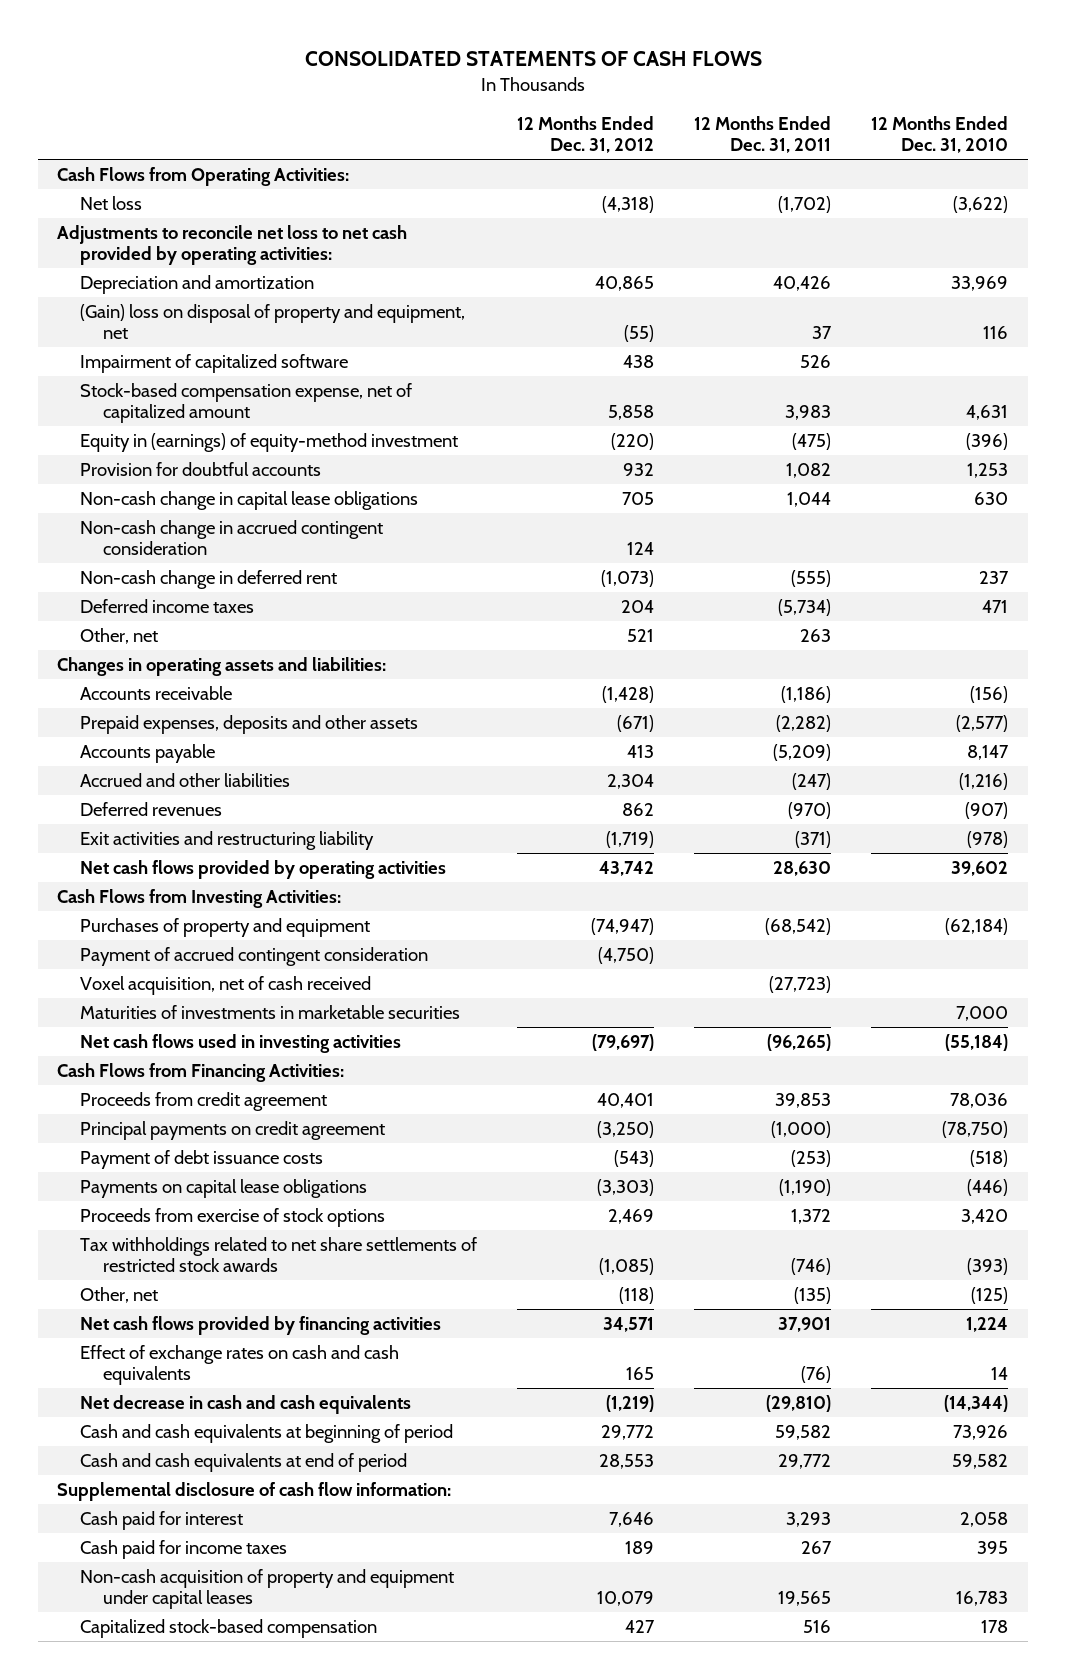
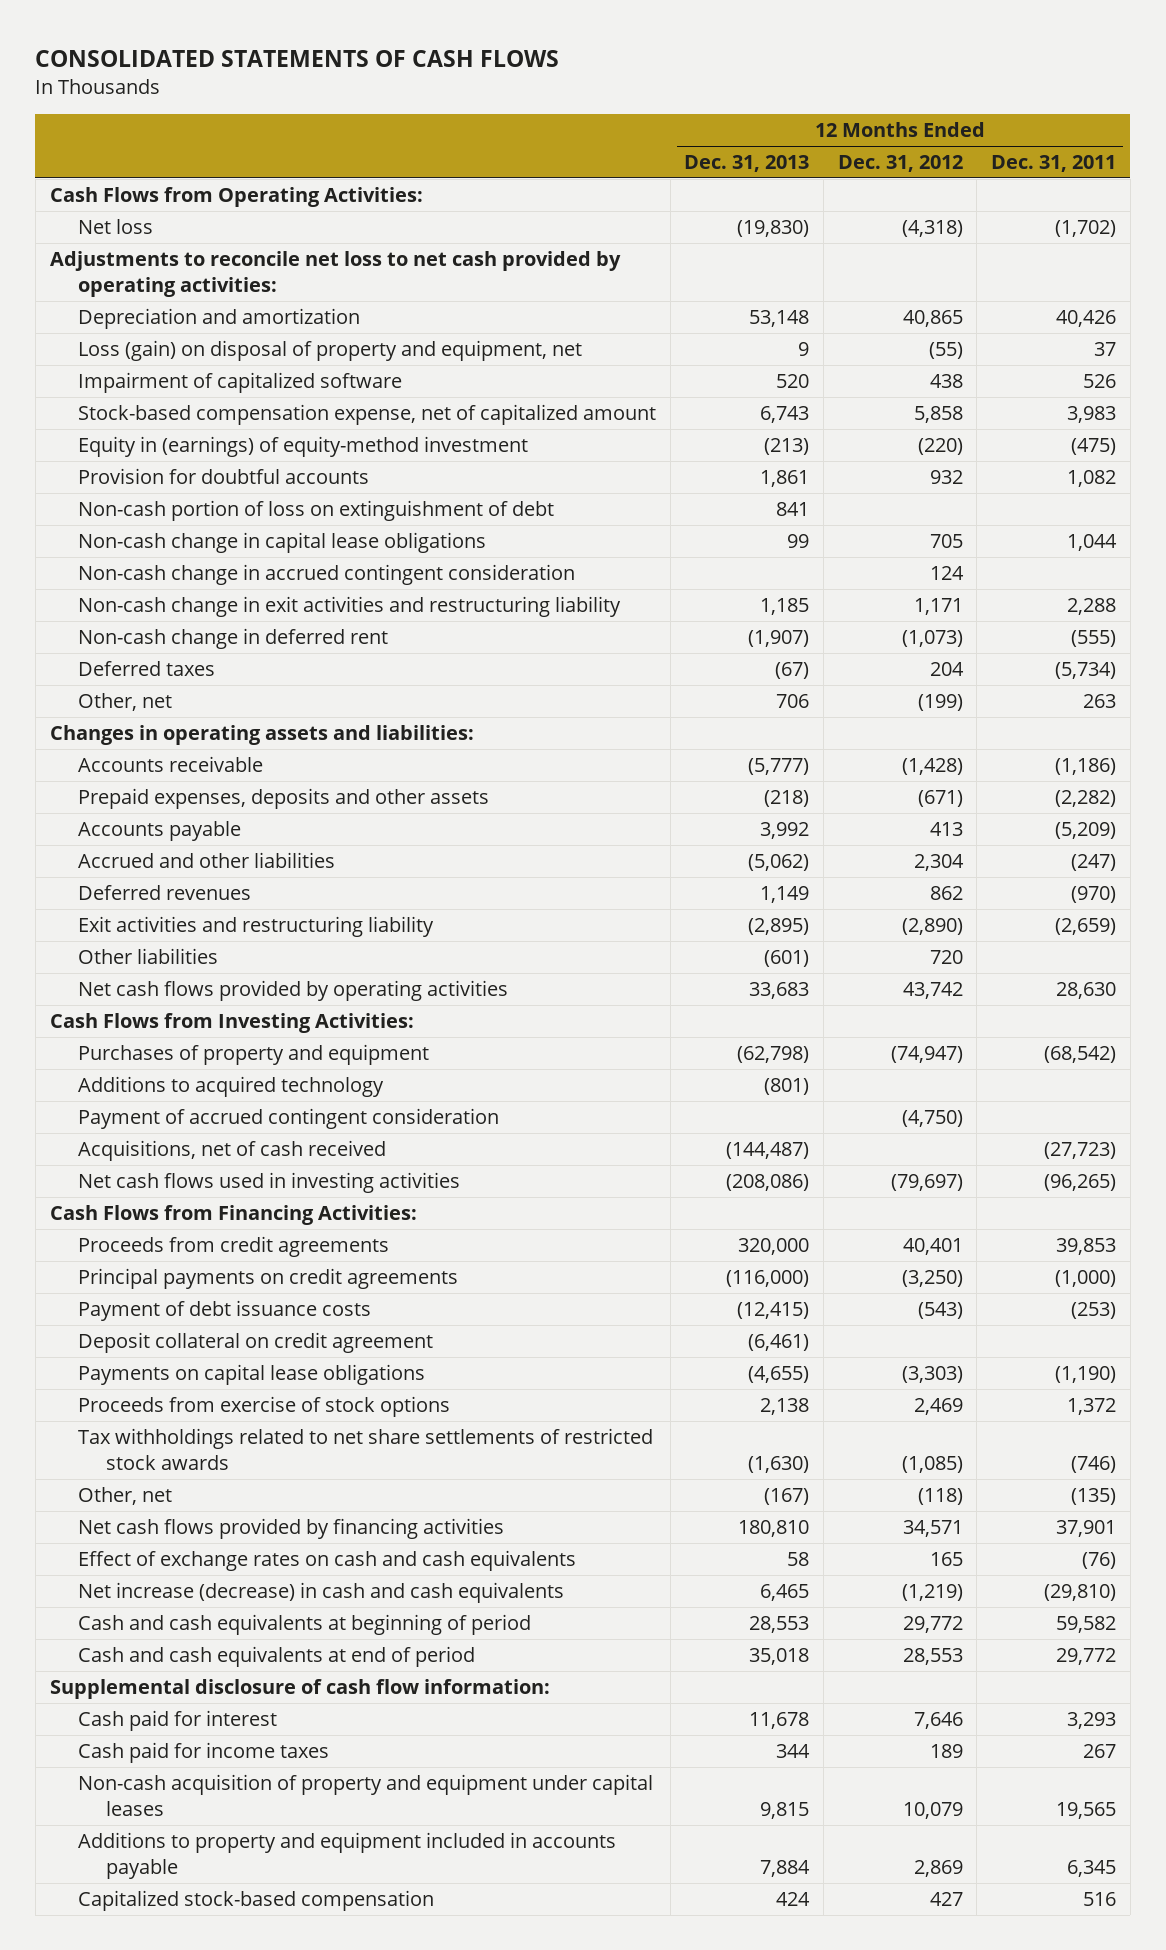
- | 12 Months Ended Dec. 31, 2012 | 12 Months Ended Dec. 31, 2011 | 12 Months Ended Dec. 31, 2010
+ | 12 Months Ended Dec. 31, 2013 | 12 Months Ended Dec. 31, 2012 | 12 Months Ended Dec. 31, 2011
- (Gain) loss on disposal of property and equipment, net | (55) | 37 | 116
+ Loss (gain) on disposal of property and equipment, net | 9 | (55) | 37
+ Non-cash portion of loss on extinguishment of debt | 841 | |
+ Non-cash change in exit activities and restructuring liability | 1,185 | 1,171 | 2,288
- Deferred income taxes | 204 | (5,734) | 471
- Other, net | 521 | 263 |
+ Deferred taxes | (67) | 204 | (5,734)
+ Other, net | 706 | (199) | 263
- Exit activities and restructuring liability | (1,719) | (371) | (978)
+ Exit activities and restructuring liability | (2,895) | (2,890) | (2,659)
+ Other liabilities | (601) | 720 |
+ Additions to acquired technology | (801) | |
- Voxel acquisition, net of cash received | | (27,723) |
- Maturities of investments in marketable securities | | | 7,000
+ Acquisitions, net of cash received | (144,487) | | (27,723)
- Proceeds from credit agreement | 40,401 | 39,853 | 78,036
- Principal payments on credit agreement | (3,250) | (1,000) | (78,750)
+ Proceeds from credit agreements | 320,000 | 40,401 | 39,853
+ Principal payments on credit agreements | (116,000) | (3,250) | (1,000)
+ Deposit collateral on credit agreement | (6,461) | |
- Net decrease in cash and cash equivalents | (1,219) | (29,810) | (14,344)
+ Net increase (decrease) in cash and cash equivalents | 6,465 | (1,219) | (29,810)
+ Additions to property and equipment included in accounts payable | 7,884 | 2,869 | 6,345

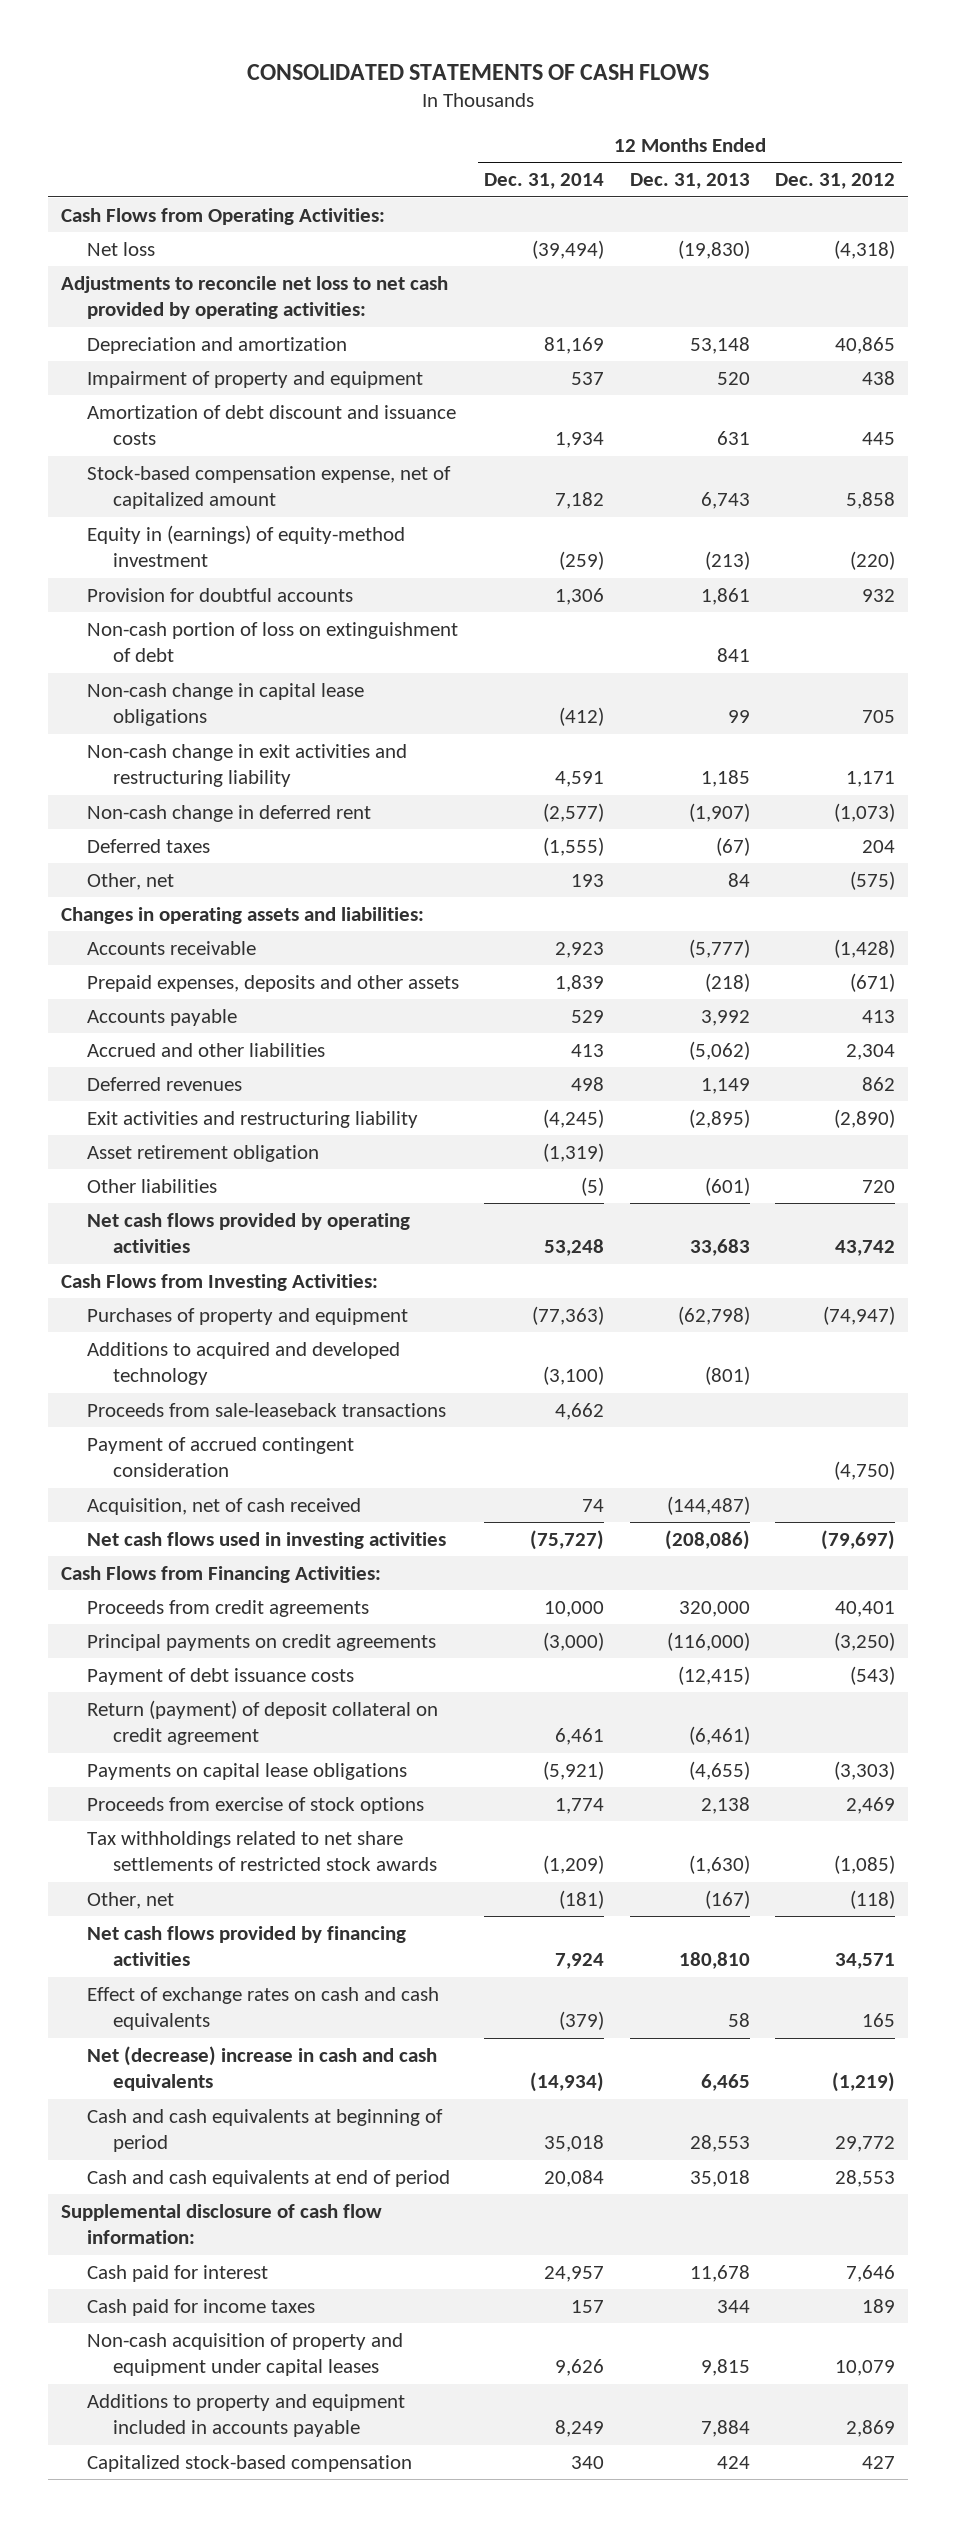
- | 12 Months Ended Dec. 31, 2013 | 12 Months Ended Dec. 31, 2012 | 12 Months Ended Dec. 31, 2011
+ | 12 Months Ended Dec. 31, 2014 | 12 Months Ended Dec. 31, 2013 | 12 Months Ended Dec. 31, 2012
- Loss (gain) on disposal of property and equipment, net | 9 | (55) | 37
- Impairment of capitalized software | 520 | 438 | 526
+ Impairment of property and equipment | 537 | 520 | 438
+ Amortization of debt discount and issuance costs | 1,934 | 631 | 445
- Non-cash change in accrued contingent consideration | | 124 |
- Other, net | 706 | (199) | 263
+ Other, net | 193 | 84 | (575)
+ Asset retirement obligation | (1,319) | |
- Additions to acquired technology | (801) | |
+ Additions to acquired and developed technology | (3,100) | (801) |
+ Proceeds from sale-leaseback transactions | 4,662 | |
- Acquisitions, net of cash received | (144,487) | | (27,723)
+ Acquisition, net of cash received | 74 | (144,487) |
- Deposit collateral on credit agreement | (6,461) | |
+ Return (payment) of deposit collateral on credit agreement | 6,461 | (6,461) |
- Net increase (decrease) in cash and cash equivalents | 6,465 | (1,219) | (29,810)
+ Net (decrease) increase in cash and cash equivalents | (14,934) | 6,465 | (1,219)

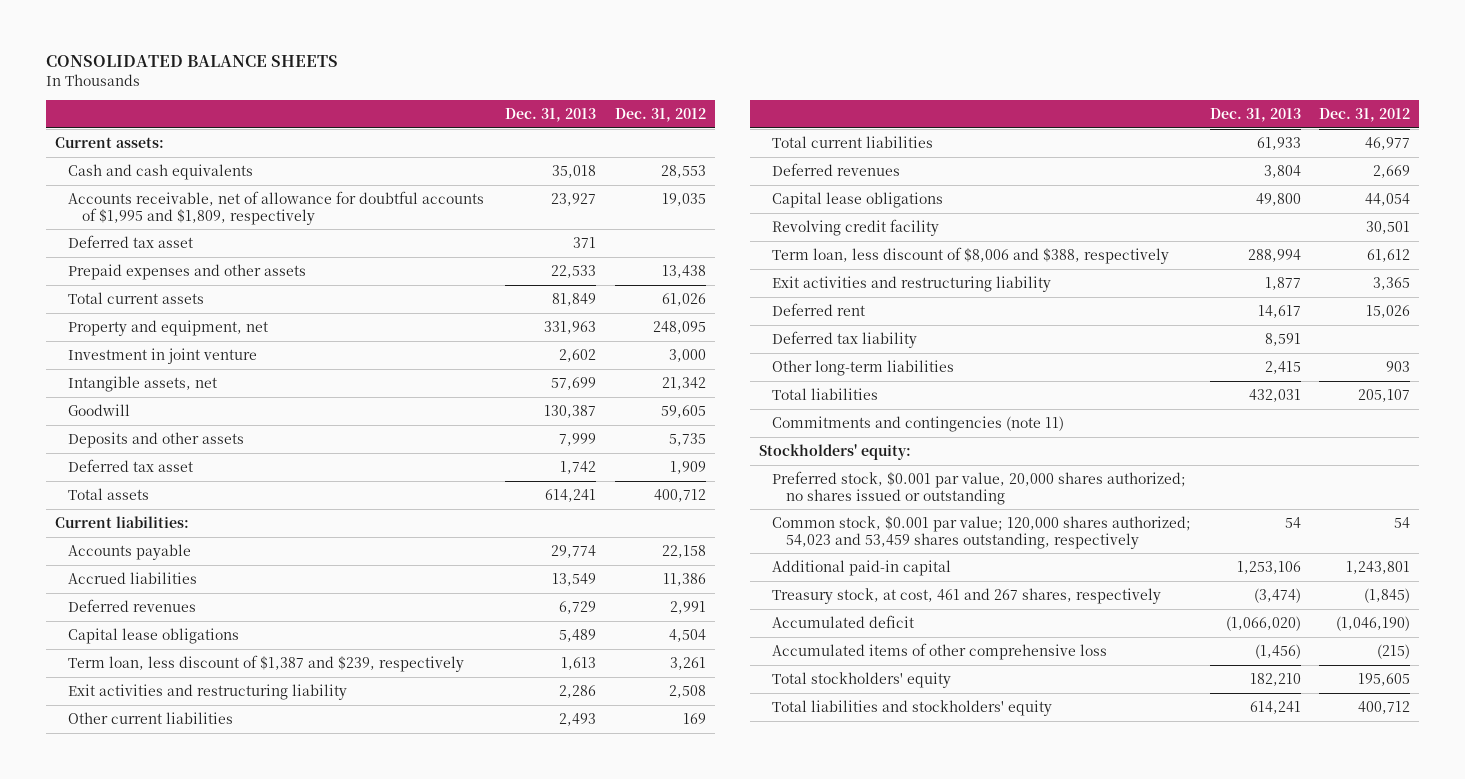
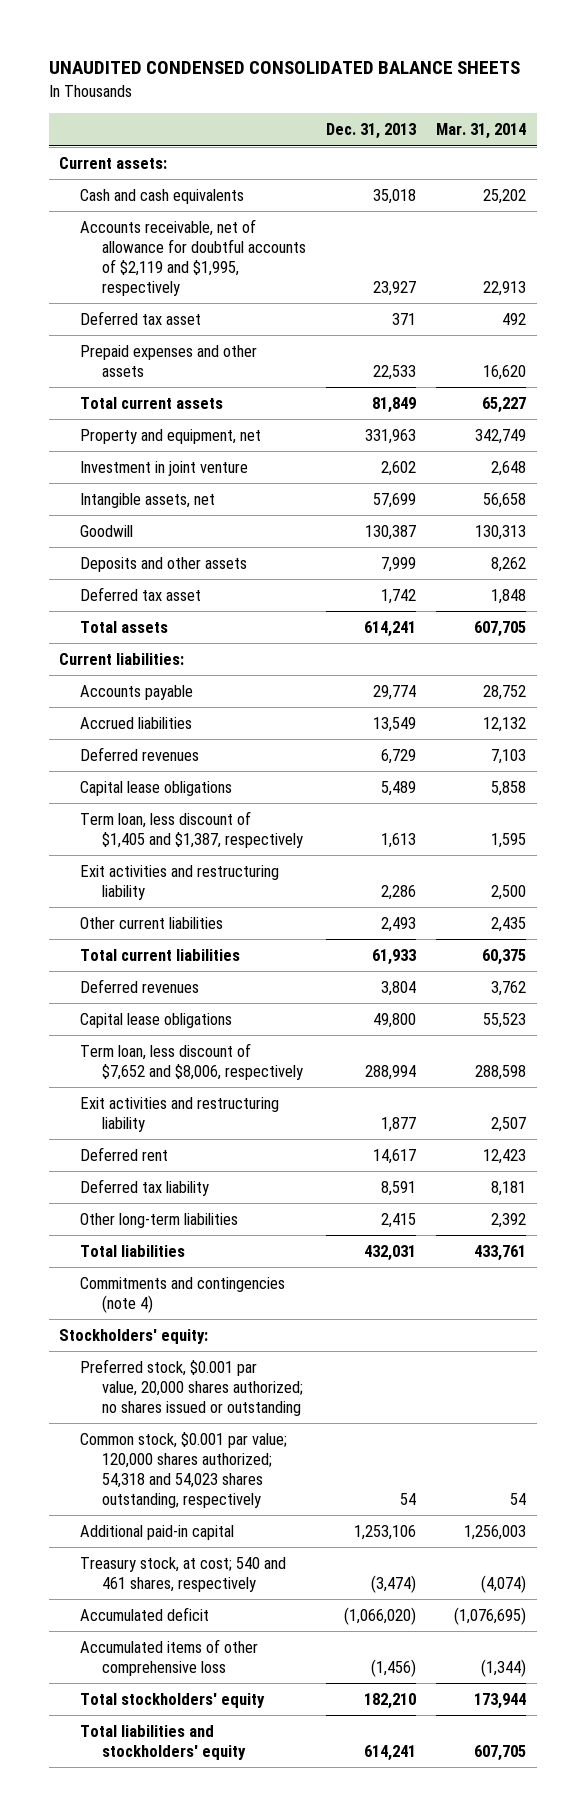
- CONSOLIDATED BALANCE SHEETS
+ UNAUDITED CONDENSED CONSOLIDATED BALANCE SHEETS
- | Dec. 31, 2013 | Dec. 31, 2012
+ | Dec. 31, 2013 | Mar. 31, 2014
- Accounts receivable, net of allowance for doubtful accounts of $1,995 and $1,809, respectively | 23,927 | 19,035
+ Accounts receivable, net of allowance for doubtful accounts of $2,119 and $1,995, respectively | 23,927 | 22,913
- Term loan, less discount of $1,387 and $239, respectively | 1,613 | 3,261
+ Term loan, less discount of $1,405 and $1,387, respectively | 1,613 | 1,595
- Revolving credit facility | | 30,501
- Term loan, less discount of $8,006 and $388, respectively | 288,994 | 61,612
+ Term loan, less discount of $7,652 and $8,006, respectively | 288,994 | 288,598
- Commitments and contingencies (note 11)
+ Commitments and contingencies (note 4)
- Common stock, $0.001 par value; 120,000 shares authorized; 54,023 and 53,459 shares outstanding, respectively | 54 | 54
+ Common stock, $0.001 par value; 120,000 shares authorized; 54,318 and 54,023 shares outstanding, respectively | 54 | 54
- Treasury stock, at cost, 461 and 267 shares, respectively | (3,474) | (1,845)
+ Treasury stock, at cost; 540 and 461 shares, respectively | (3,474) | (4,074)

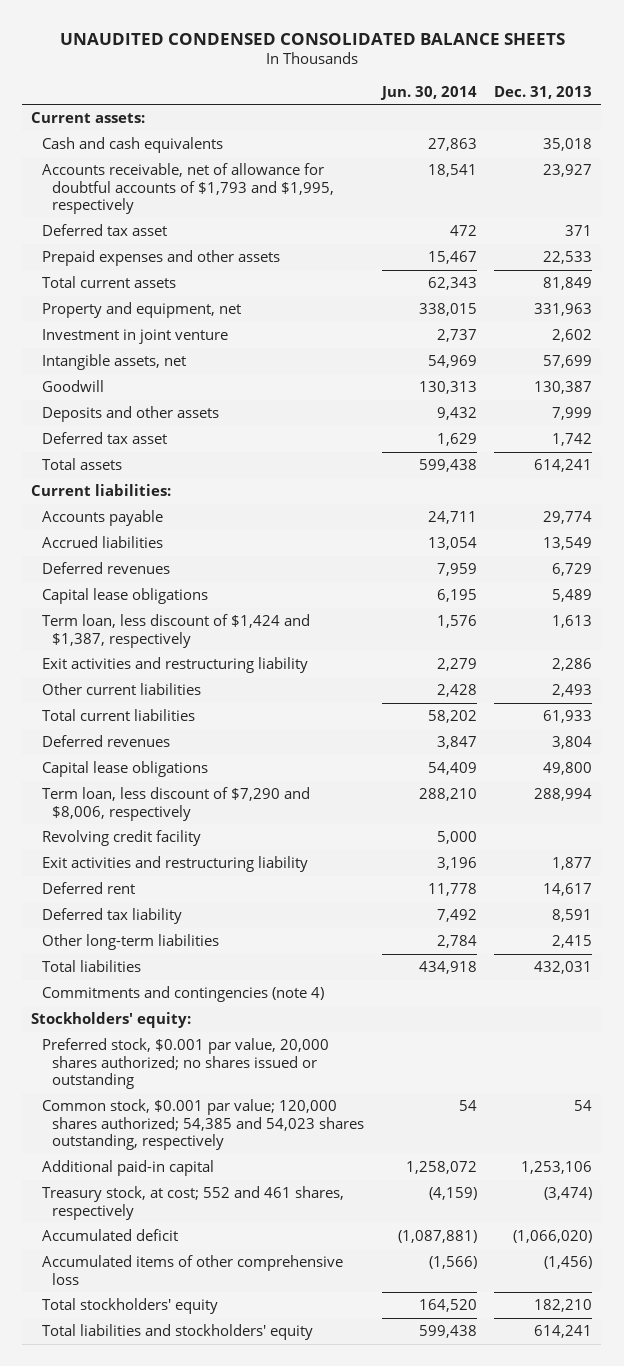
- | Dec. 31, 2013 | Mar. 31, 2014
+ | Jun. 30, 2014 | Dec. 31, 2013
- Accounts receivable, net of allowance for doubtful accounts of $2,119 and $1,995, respectively | 23,927 | 22,913
+ Accounts receivable, net of allowance for doubtful accounts of $1,793 and $1,995, respectively | 18,541 | 23,927
- Term loan, less discount of $1,405 and $1,387, respectively | 1,613 | 1,595
+ Term loan, less discount of $1,424 and $1,387, respectively | 1,576 | 1,613
- Term loan, less discount of $7,652 and $8,006, respectively | 288,994 | 288,598
+ Term loan, less discount of $7,290 and $8,006, respectively | 288,210 | 288,994
+ Revolving credit facility | 5,000 |
- Common stock, $0.001 par value; 120,000 shares authorized; 54,318 and 54,023 shares outstanding, respectively | 54 | 54
+ Common stock, $0.001 par value; 120,000 shares authorized; 54,385 and 54,023 shares outstanding, respectively | 54 | 54
- Treasury stock, at cost; 540 and 461 shares, respectively | (3,474) | (4,074)
+ Treasury stock, at cost; 552 and 461 shares, respectively | (4,159) | (3,474)

